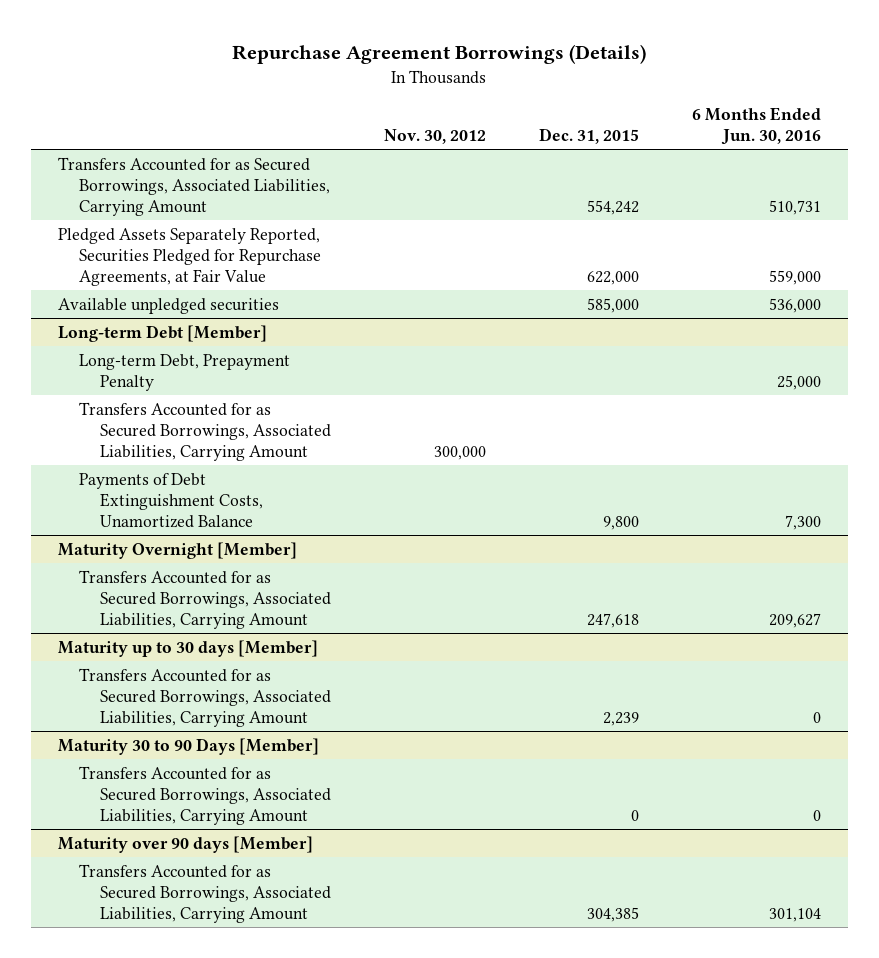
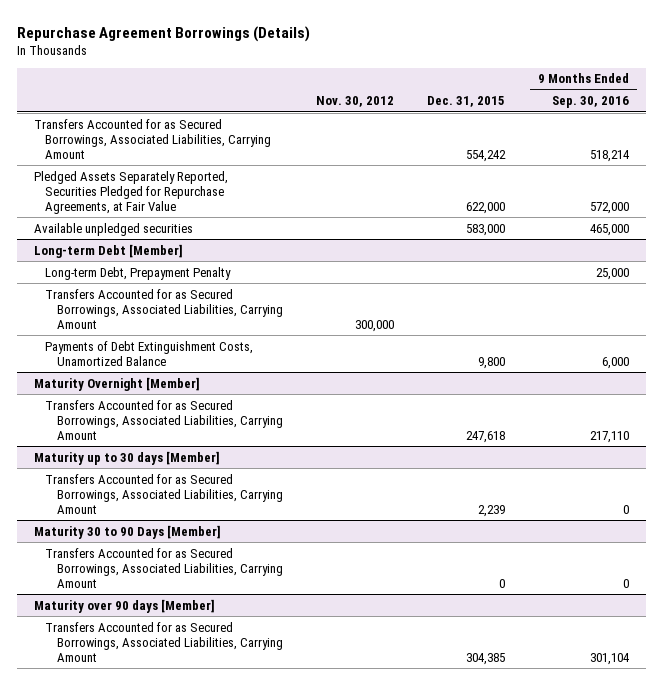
- | Nov. 30, 2012 | Dec. 31, 2015 | 6 Months Ended Jun. 30, 2016
+ | Nov. 30, 2012 | Dec. 31, 2015 | 9 Months Ended Sep. 30, 2016
- Available unpledged securities | | 585,000 | 536,000
+ Available unpledged securities | | 583,000 | 465,000

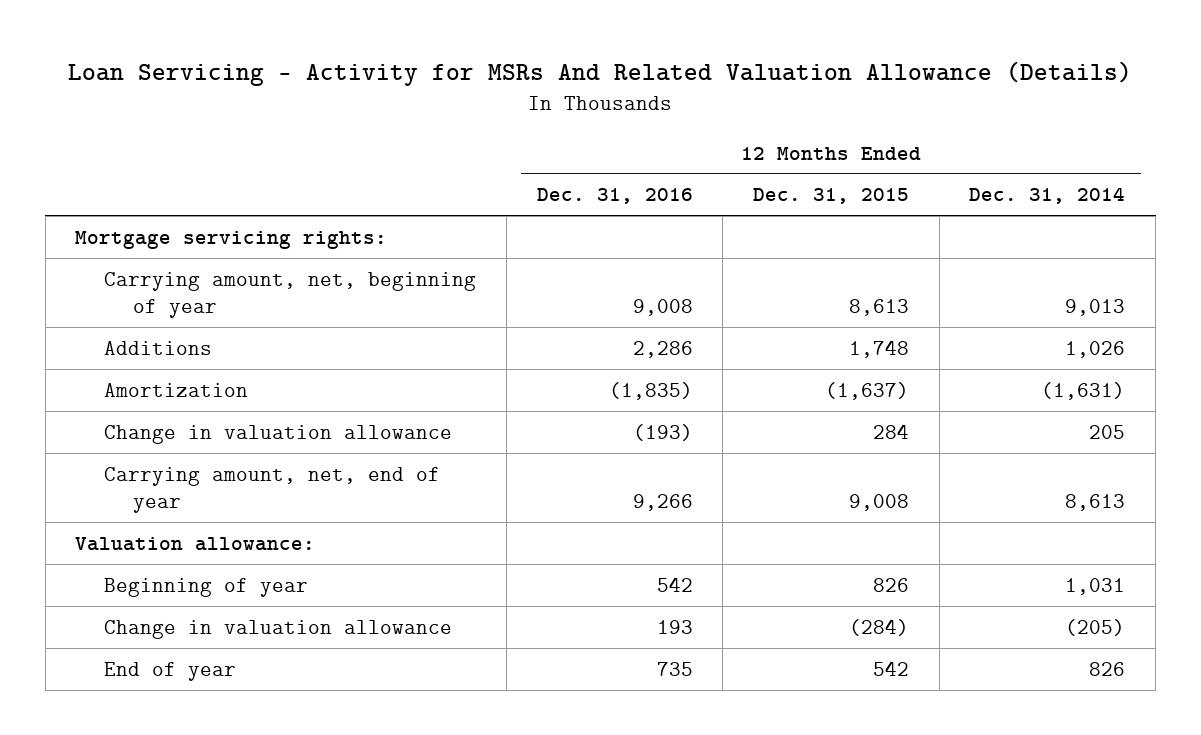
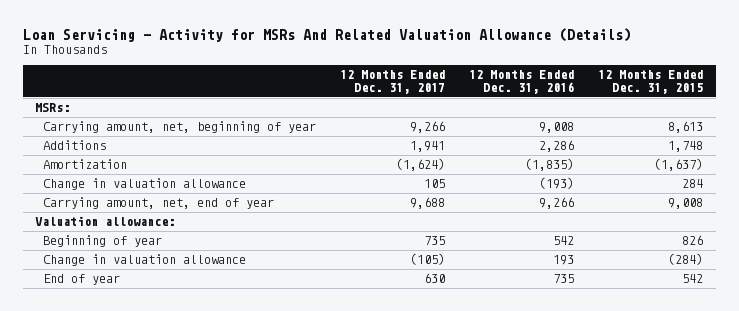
- | 12 Months Ended Dec. 31, 2016 | 12 Months Ended Dec. 31, 2015 | 12 Months Ended Dec. 31, 2014
+ | 12 Months Ended Dec. 31, 2017 | 12 Months Ended Dec. 31, 2016 | 12 Months Ended Dec. 31, 2015
- Mortgage servicing rights:
+ MSRs:

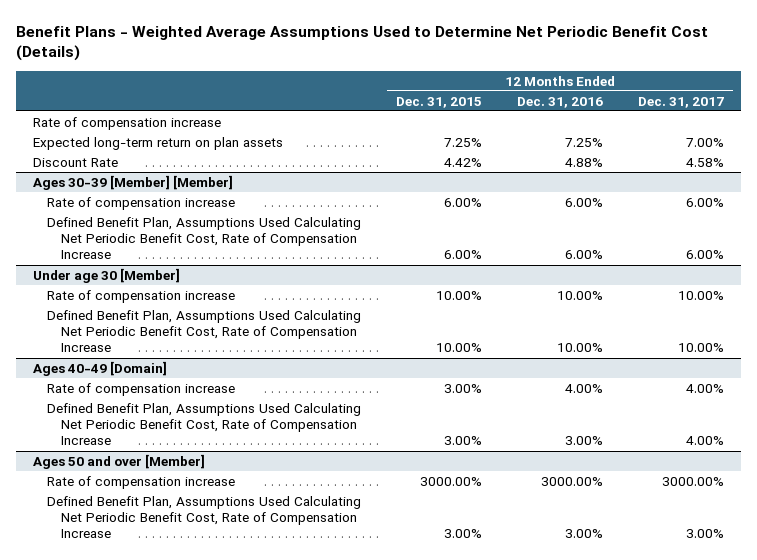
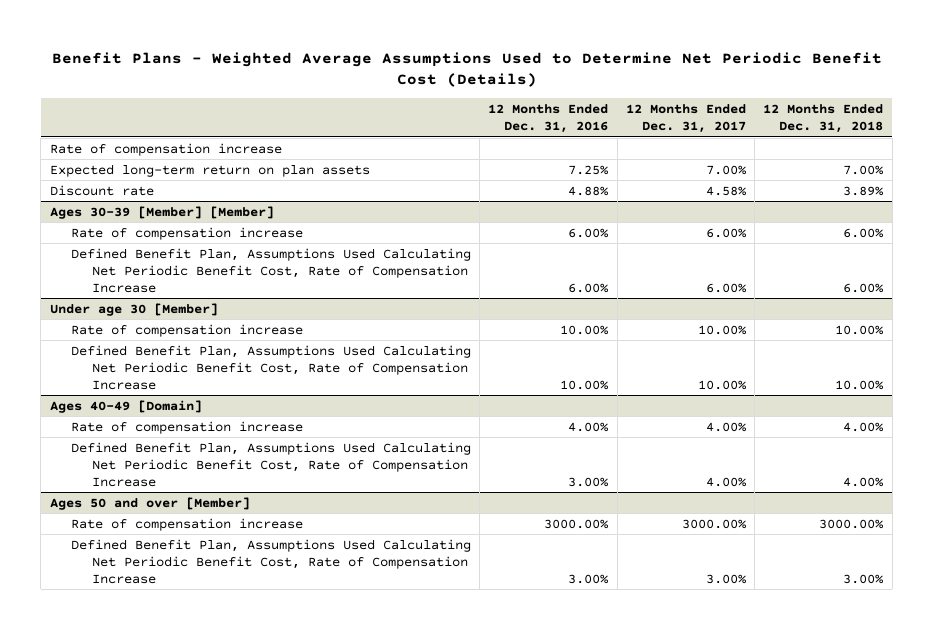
- | 12 Months Ended Dec. 31, 2015 | 12 Months Ended Dec. 31, 2016 | 12 Months Ended Dec. 31, 2017
+ | 12 Months Ended Dec. 31, 2016 | 12 Months Ended Dec. 31, 2017 | 12 Months Ended Dec. 31, 2018
- Discount Rate | 4.42% | 4.88% | 4.58%
+ Discount rate | 4.88% | 4.58% | 3.89%

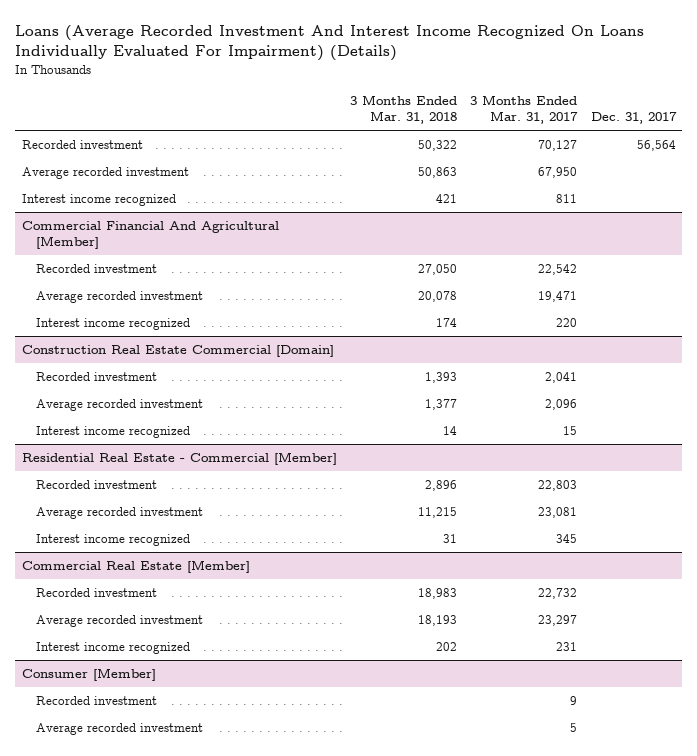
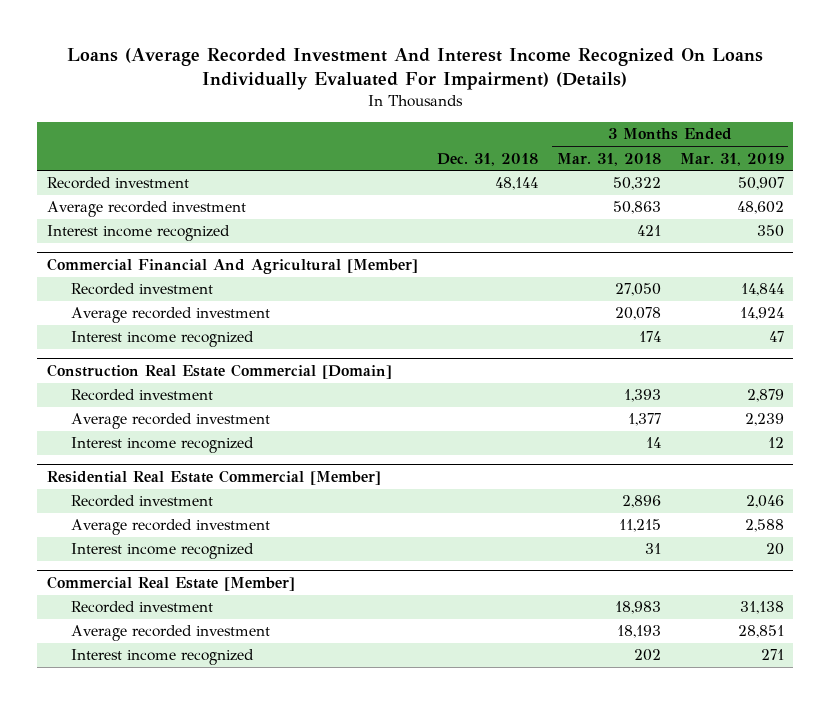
- | 3 Months Ended Mar. 31, 2018 | 3 Months Ended Mar. 31, 2017 | Dec. 31, 2017
+ | Dec. 31, 2018 | 3 Months Ended Mar. 31, 2018 | 3 Months Ended Mar. 31, 2019
- Residential Real Estate - Commercial [Member]
+ Residential Real Estate Commercial [Member]
- Consumer [Member]
- Recorded investment | | 9 |
- Average recorded investment | | 5 |

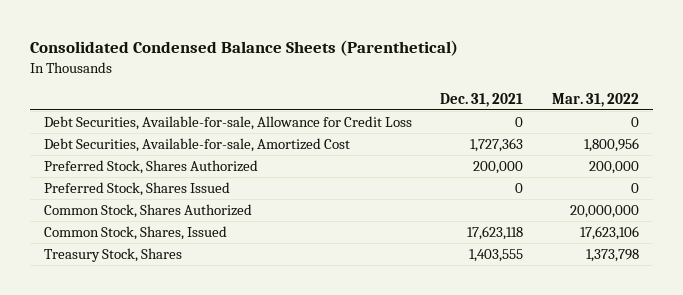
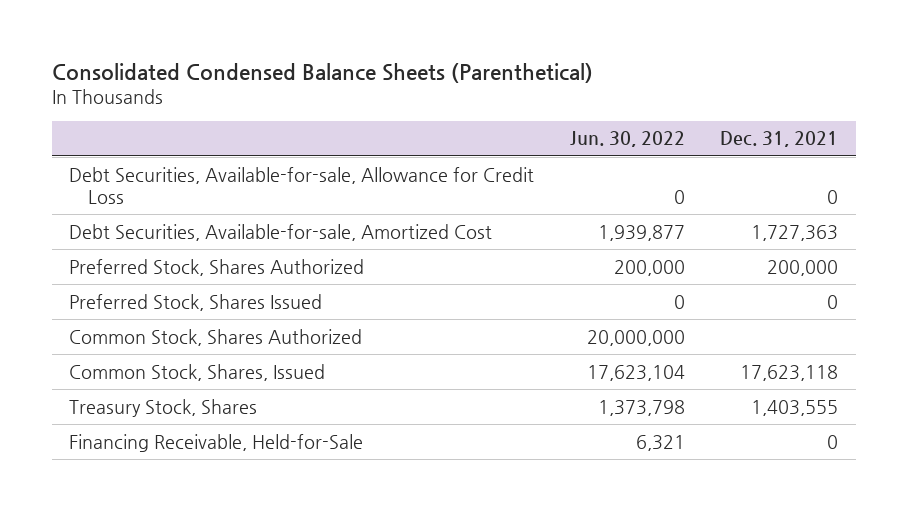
- | Dec. 31, 2021 | Mar. 31, 2022
+ | Jun. 30, 2022 | Dec. 31, 2021
+ Financing Receivable, Held-for-Sale | 6,321 | 0

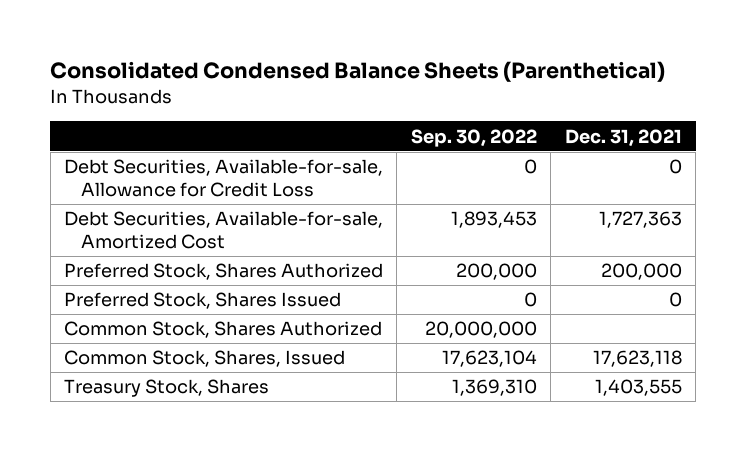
- | Jun. 30, 2022 | Dec. 31, 2021
+ | Sep. 30, 2022 | Dec. 31, 2021
- Financing Receivable, Held-for-Sale | 6,321 | 0

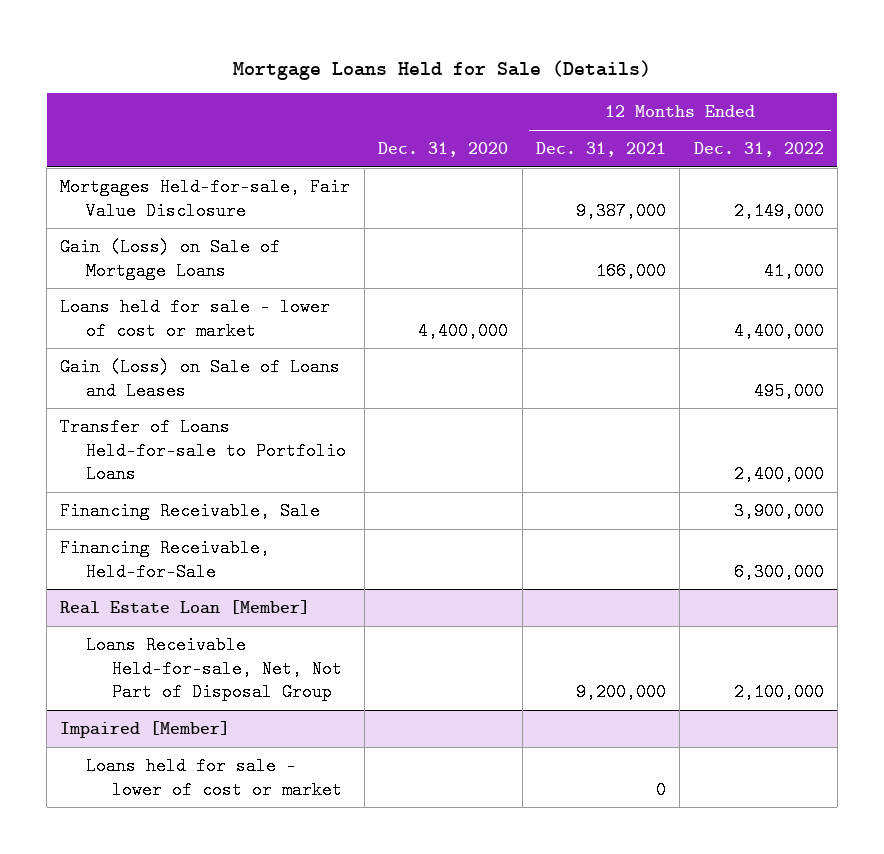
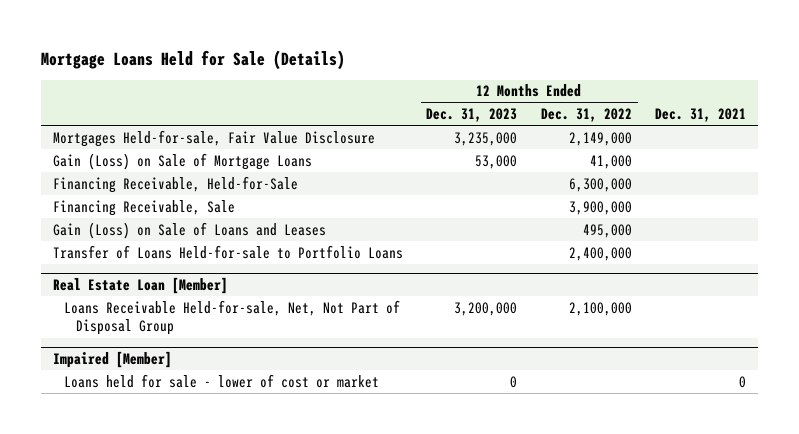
- | Dec. 31, 2020 | 12 Months Ended Dec. 31, 2021 | 12 Months Ended Dec. 31, 2022
+ | 12 Months Ended Dec. 31, 2023 | 12 Months Ended Dec. 31, 2022 | Dec. 31, 2021
- Loans held for sale - lower of cost or market | 4,400,000 | | 4,400,000
moved up: Financing Receivable, Held-for-Sale | | 6,300,000 |
moved up: Financing Receivable, Sale | | 3,900,000 |

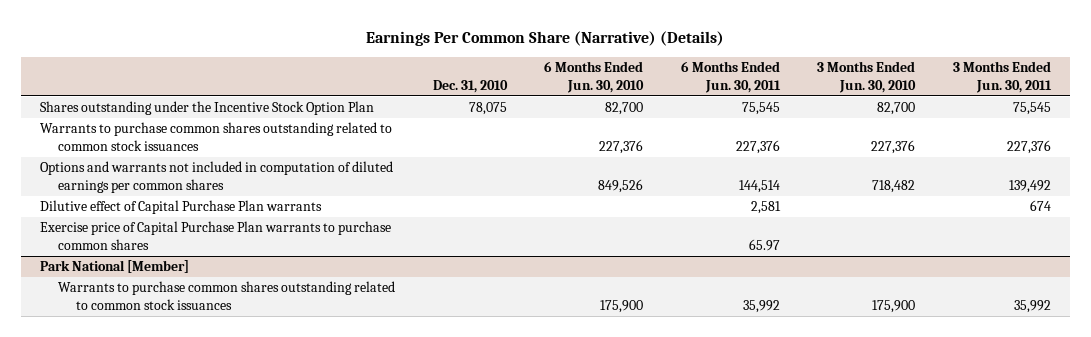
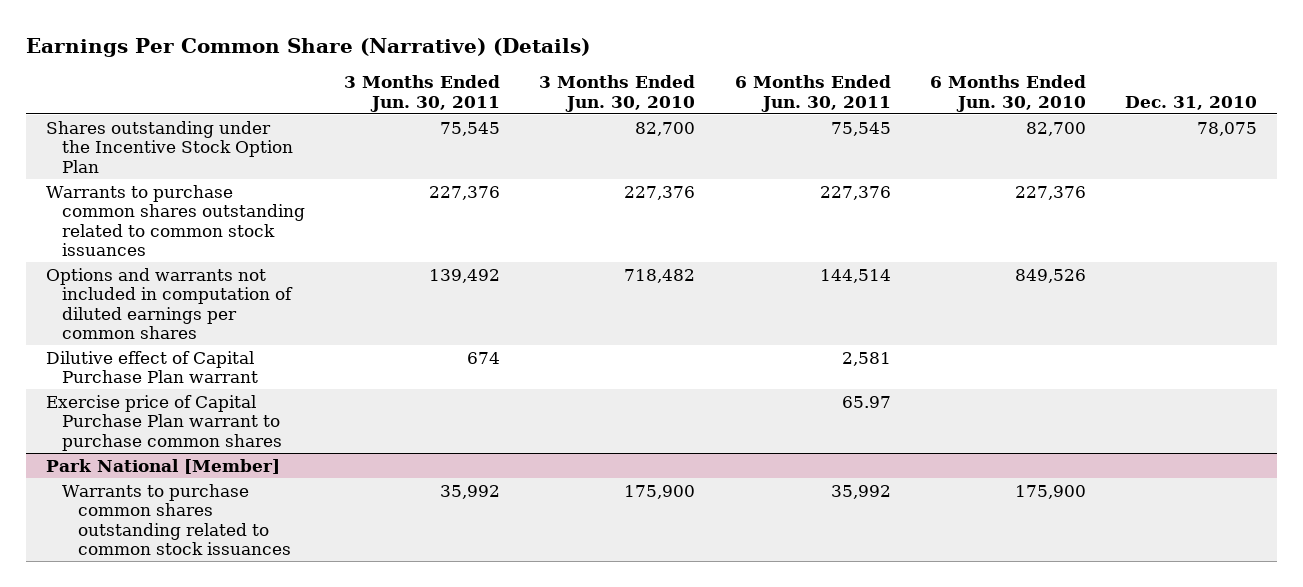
- | Dec. 31, 2010 | 6 Months Ended Jun. 30, 2010 | 6 Months Ended Jun. 30, 2011 | 3 Months Ended Jun. 30, 2010 | 3 Months Ended Jun. 30, 2011
+ | 3 Months Ended Jun. 30, 2011 | 3 Months Ended Jun. 30, 2010 | 6 Months Ended Jun. 30, 2011 | 6 Months Ended Jun. 30, 2010 | Dec. 31, 2010
- Dilutive effect of Capital Purchase Plan warrants | | | 2,581 | | 674
- Exercise price of Capital Purchase Plan warrants to purchase common shares | | | 65.97 | |
+ Dilutive effect of Capital Purchase Plan warrant | 674 | | 2,581 | |
+ Exercise price of Capital Purchase Plan warrant to purchase common shares | | | 65.97 | |

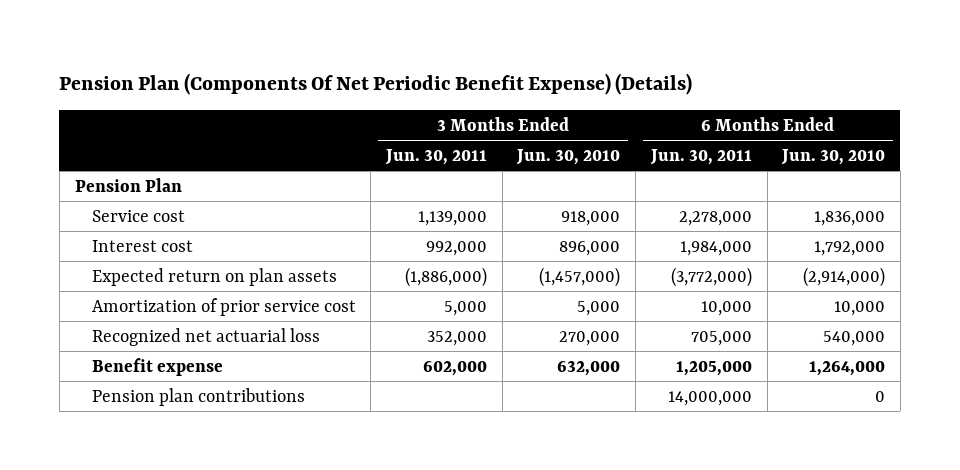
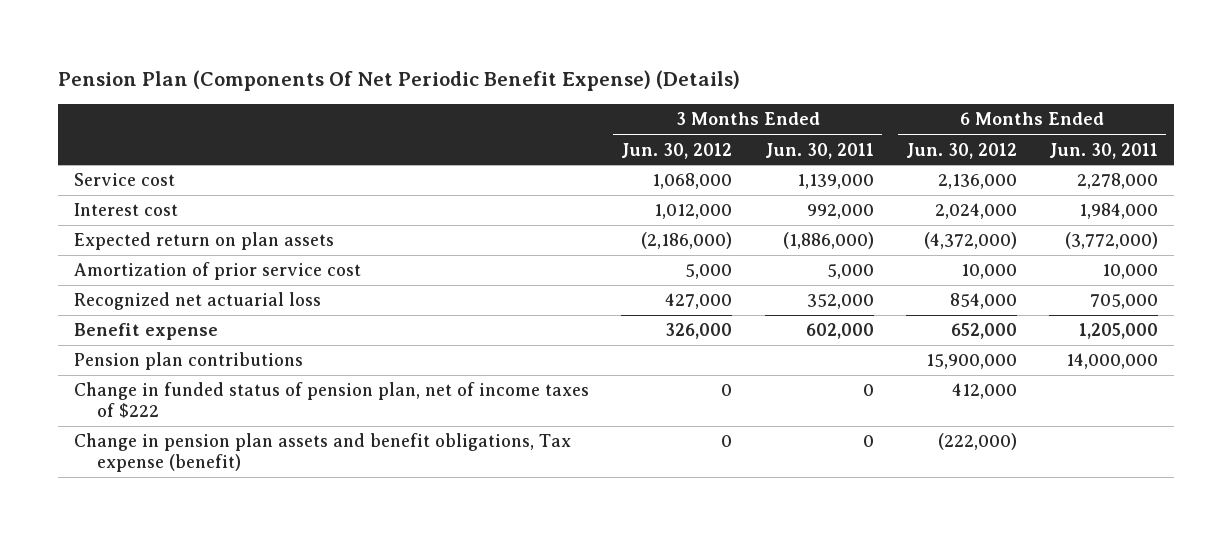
- | 3 Months Ended Jun. 30, 2011 | 3 Months Ended Jun. 30, 2010 | 6 Months Ended Jun. 30, 2011 | 6 Months Ended Jun. 30, 2010
+ | 3 Months Ended Jun. 30, 2012 | 3 Months Ended Jun. 30, 2011 | 6 Months Ended Jun. 30, 2012 | 6 Months Ended Jun. 30, 2011
- Pension Plan
+ Change in funded status of pension plan, net of income taxes of $222 | 0 | 0 | 412,000 |
+ Change in pension plan assets and benefit obligations, Tax expense (benefit) | 0 | 0 | (222,000) |

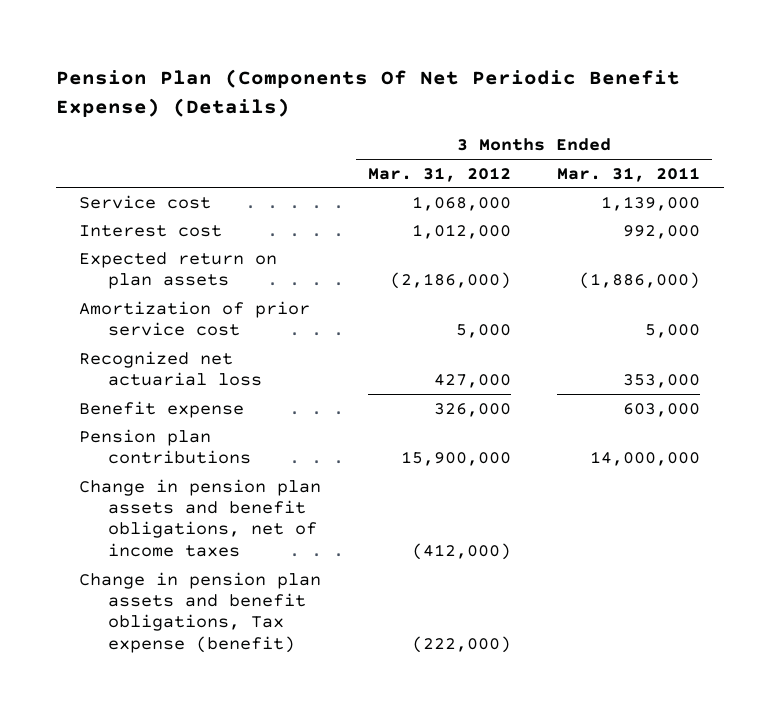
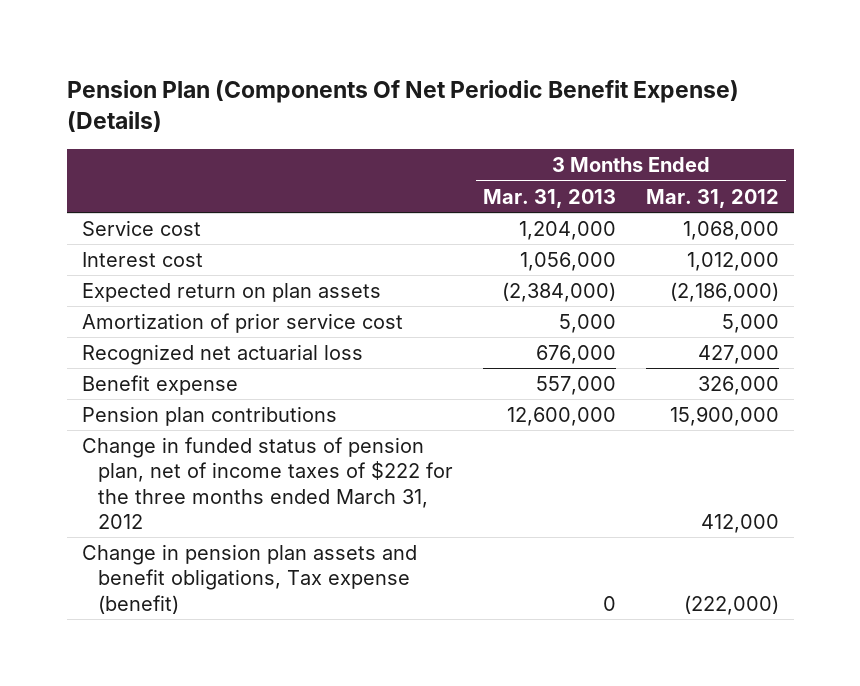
- | 3 Months Ended Mar. 31, 2012 | 3 Months Ended Mar. 31, 2011
+ | 3 Months Ended Mar. 31, 2013 | 3 Months Ended Mar. 31, 2012
- Change in pension plan assets and benefit obligations, net of income taxes | (412,000) |
+ Change in funded status of pension plan, net of income taxes of $222 for the three months ended March 31, 2012 | | 412,000

